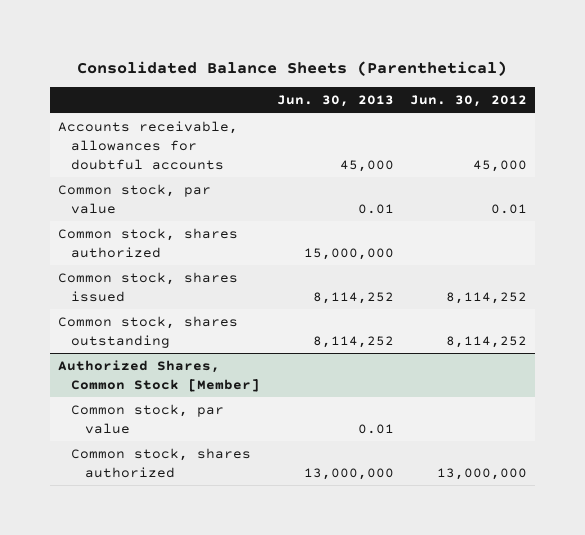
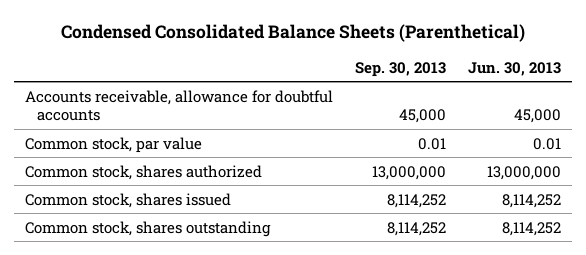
- Consolidated Balance Sheets (Parenthetical)
+ Condensed Consolidated Balance Sheets (Parenthetical)
- | Jun. 30, 2013 | Jun. 30, 2012
+ | Sep. 30, 2013 | Jun. 30, 2013
- Accounts receivable, allowances for doubtful accounts | 45,000 | 45,000
+ Accounts receivable, allowance for doubtful accounts | 45,000 | 45,000
- Common stock, shares authorized | 15,000,000 |
+ Common stock, shares authorized | 13,000,000 | 13,000,000
- Authorized Shares, Common Stock [Member]
- Common stock, par value | 0.01 |
- Common stock, shares authorized | 13,000,000 | 13,000,000

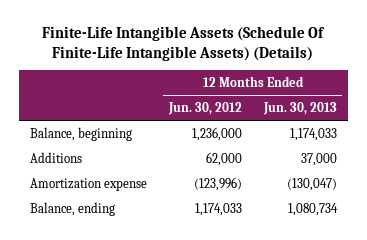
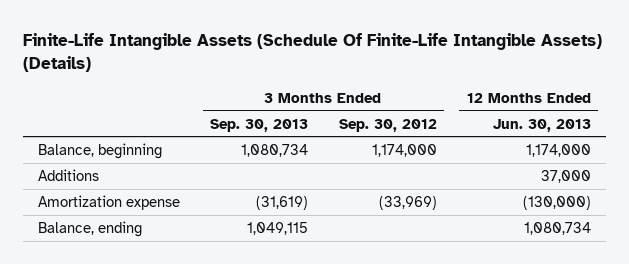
- | 12 Months Ended Jun. 30, 2012 | 12 Months Ended Jun. 30, 2013
+ | 3 Months Ended Sep. 30, 2013 | 3 Months Ended Sep. 30, 2012 | 12 Months Ended Jun. 30, 2013
- Balance, beginning | 1,236,000 | 1,174,033
+ Balance, beginning | 1,080,734 | 1,174,000 | 1,174,000
- Amortization expense | (123,996) | (130,047)
+ Amortization expense | (31,619) | (33,969) | (130,000)

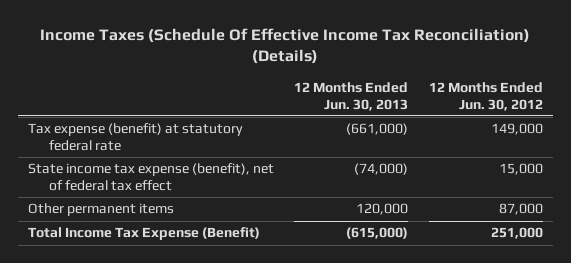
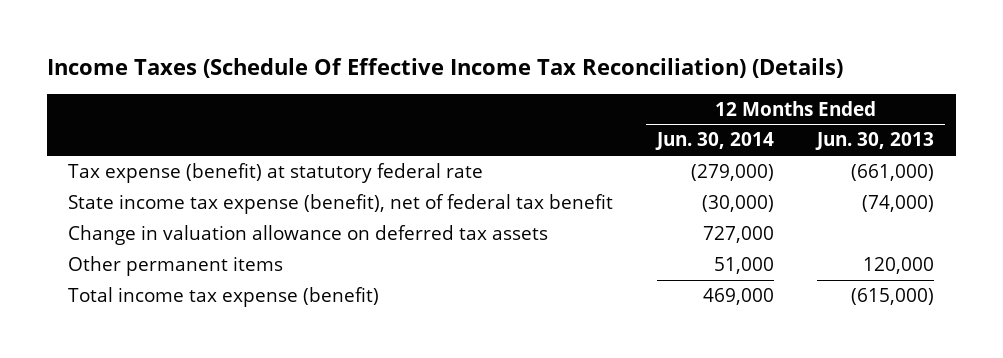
- | 12 Months Ended Jun. 30, 2013 | 12 Months Ended Jun. 30, 2012
+ | 12 Months Ended Jun. 30, 2014 | 12 Months Ended Jun. 30, 2013
- State income tax expense (benefit), net of federal tax effect | (74,000) | 15,000
+ State income tax expense (benefit), net of federal tax benefit | (30,000) | (74,000)
+ Change in valuation allowance on deferred tax assets | 727,000 |
- Total Income Tax Expense (Benefit) | (615,000) | 251,000
+ Total income tax expense (benefit) | 469,000 | (615,000)

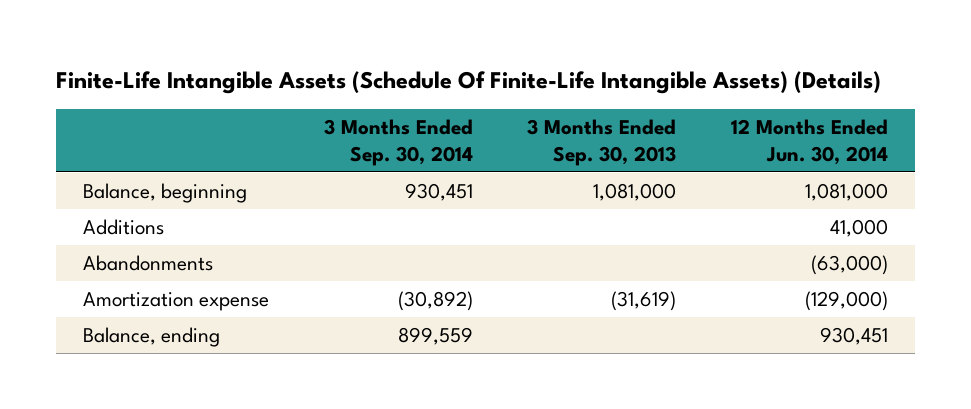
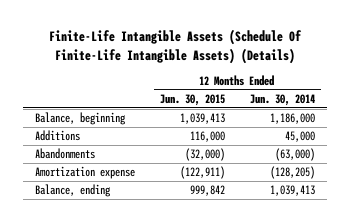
- | 3 Months Ended Sep. 30, 2014 | 3 Months Ended Sep. 30, 2013 | 12 Months Ended Jun. 30, 2014
+ | 12 Months Ended Jun. 30, 2015 | 12 Months Ended Jun. 30, 2014
- Balance, beginning | 930,451 | 1,081,000 | 1,081,000
- Additions | | | 41,000
+ Balance, beginning | 1,039,413 | 1,186,000
+ Additions | 116,000 | 45,000
- Amortization expense | (30,892) | (31,619) | (129,000)
- Balance, ending | 899,559 | | 930,451
+ Amortization expense | (122,911) | (128,205)
+ Balance, ending | 999,842 | 1,039,413

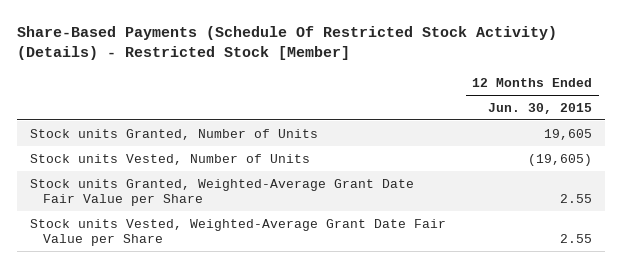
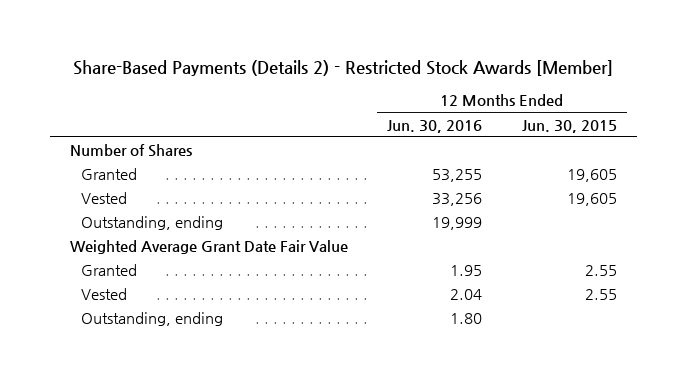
- Share-Based Payments (Schedule Of Restricted Stock Activity) (Details) - Restricted Stock [Member]
+ Share-Based Payments (Details 2) - Restricted Stock Awards [Member]
- | 12 Months Ended Jun. 30, 2015
+ | 12 Months Ended Jun. 30, 2016 | 12 Months Ended Jun. 30, 2015
- Stock units Granted, Number of Units | 19,605
- Stock units Vested, Number of Units | (19,605)
- Stock units Granted, Weighted-Average Grant Date Fair Value per Share | 2.55
- Stock units Vested, Weighted-Average Grant Date Fair Value per Share | 2.55
+ Number of Shares
+ Granted | 53,255 | 19,605
+ Vested | 33,256 | 19,605
+ Outstanding, ending | 19,999 |
+ Weighted Average Grant Date Fair Value
+ Granted | 1.95 | 2.55
+ Vested | 2.04 | 2.55
+ Outstanding, ending | 1.80 |

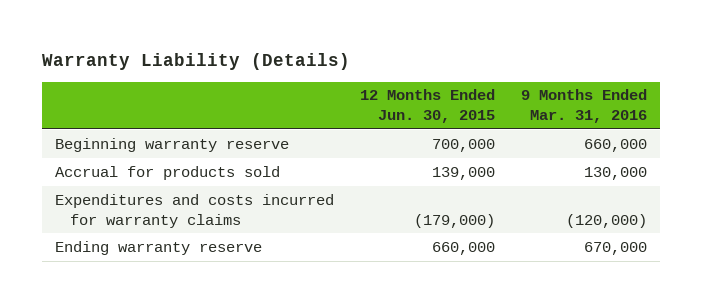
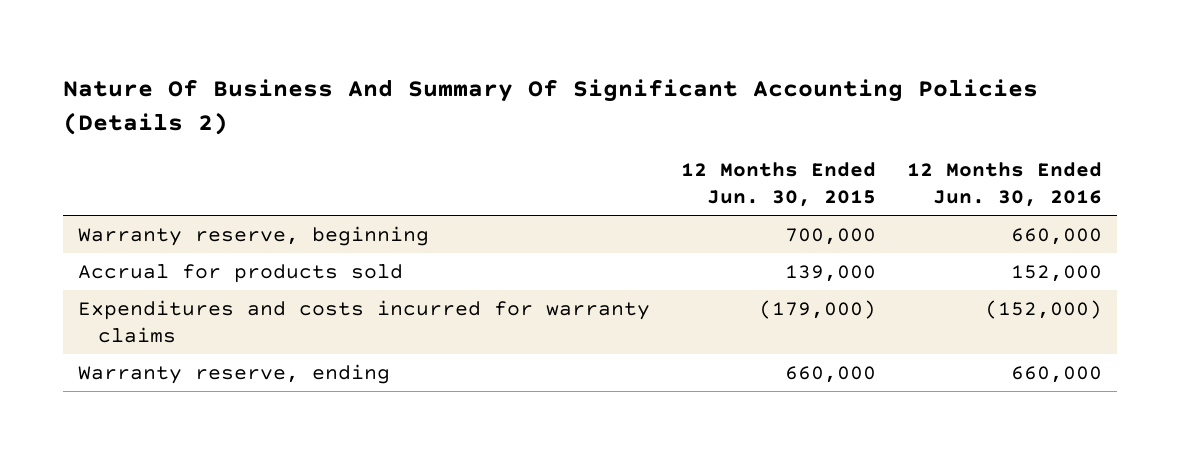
- Warranty Liability (Details)
+ Nature Of Business And Summary Of Significant Accounting Policies (Details 2)
- | 12 Months Ended Jun. 30, 2015 | 9 Months Ended Mar. 31, 2016
+ | 12 Months Ended Jun. 30, 2015 | 12 Months Ended Jun. 30, 2016
- Beginning warranty reserve | 700,000 | 660,000
+ Warranty reserve, beginning | 700,000 | 660,000
- Ending warranty reserve | 660,000 | 670,000
+ Warranty reserve, ending | 660,000 | 660,000

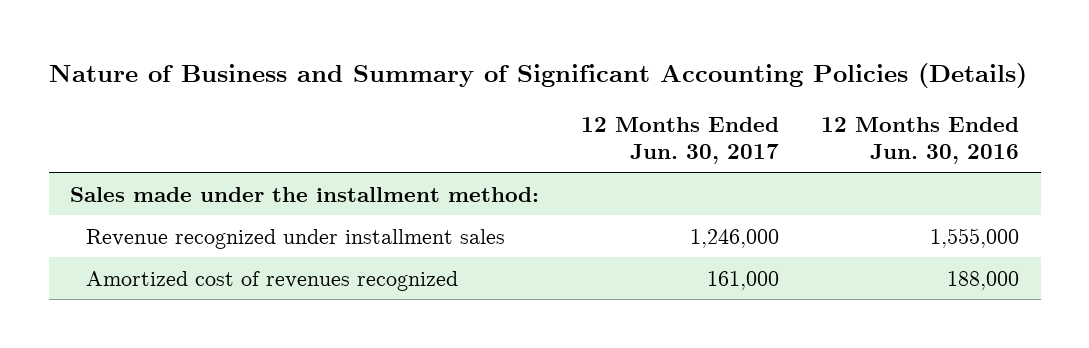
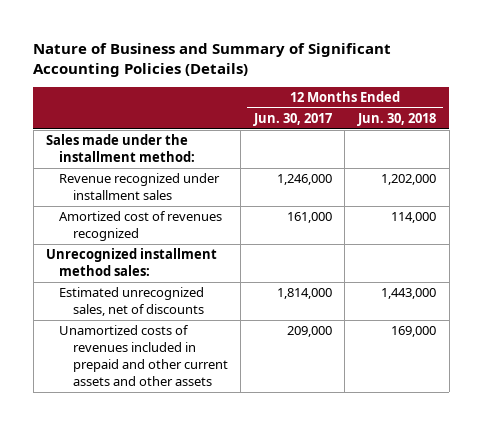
- | 12 Months Ended Jun. 30, 2017 | 12 Months Ended Jun. 30, 2016
+ | 12 Months Ended Jun. 30, 2017 | 12 Months Ended Jun. 30, 2018
+ Unrecognized installment method sales:
+ Estimated unrecognized sales, net of discounts | 1,814,000 | 1,443,000
+ Unamortized costs of revenues included in prepaid and other current assets and other assets | 209,000 | 169,000

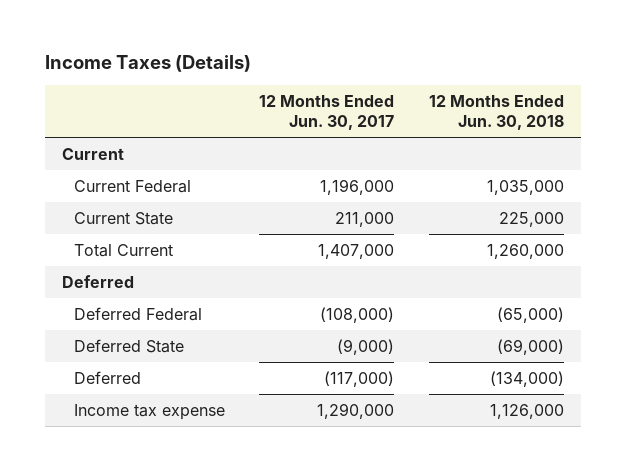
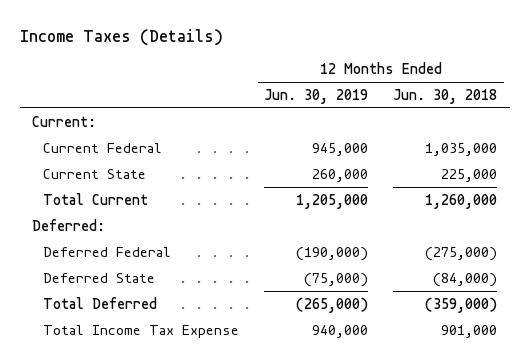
- | 12 Months Ended Jun. 30, 2017 | 12 Months Ended Jun. 30, 2018
+ | 12 Months Ended Jun. 30, 2019 | 12 Months Ended Jun. 30, 2018
- Current
+ Current:
- Deferred
- Deferred Federal | (108,000) | (65,000)
- Deferred State | (9,000) | (69,000)
- Deferred | (117,000) | (134,000)
- Income tax expense | 1,290,000 | 1,126,000
+ Deferred:
+ Deferred Federal | (190,000) | (275,000)
+ Deferred State | (75,000) | (84,000)
+ Total Deferred | (265,000) | (359,000)
+ Total Income Tax Expense | 940,000 | 901,000

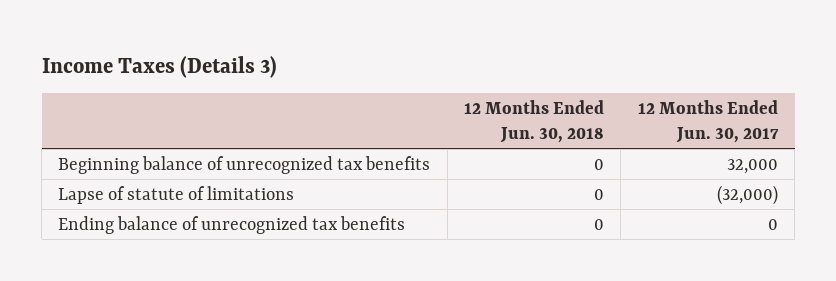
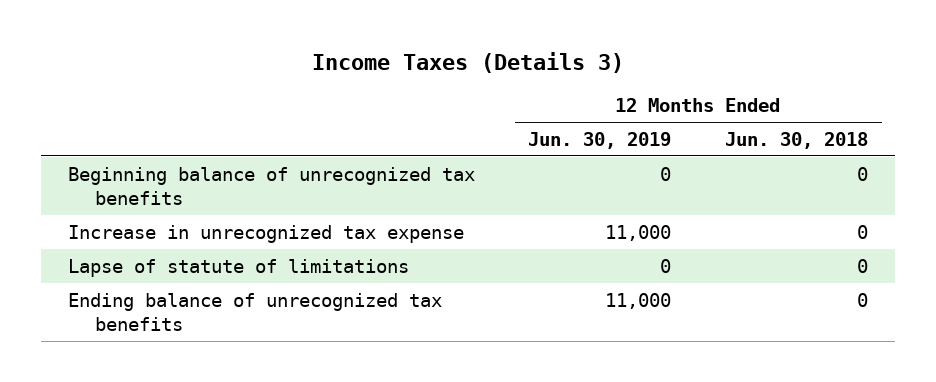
- | 12 Months Ended Jun. 30, 2018 | 12 Months Ended Jun. 30, 2017
+ | 12 Months Ended Jun. 30, 2019 | 12 Months Ended Jun. 30, 2018
+ Increase in unrecognized tax expense | 11,000 | 0

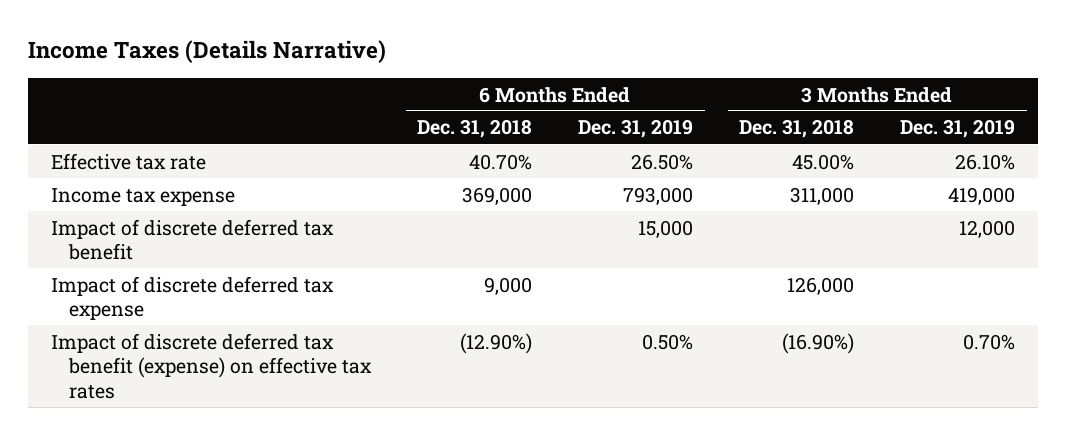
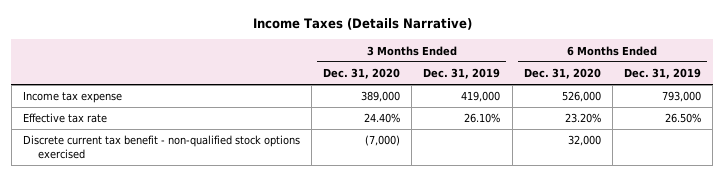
- | 6 Months Ended Dec. 31, 2018 | 6 Months Ended Dec. 31, 2019 | 3 Months Ended Dec. 31, 2018 | 3 Months Ended Dec. 31, 2019
+ | 3 Months Ended Dec. 31, 2020 | 3 Months Ended Dec. 31, 2019 | 6 Months Ended Dec. 31, 2020 | 6 Months Ended Dec. 31, 2019
- Impact of discrete deferred tax benefit | | 15,000 | | 12,000
- Impact of discrete deferred tax expense | 9,000 | | 126,000 |
- Impact of discrete deferred tax benefit (expense) on effective tax rates | (12.90%) | 0.50% | (16.90%) | 0.70%
moved down: Effective tax rate | 24.40% | 26.10% | 23.20% | 26.50%
+ Discrete current tax benefit - non-qualified stock options exercised | (7,000) | | 32,000 |

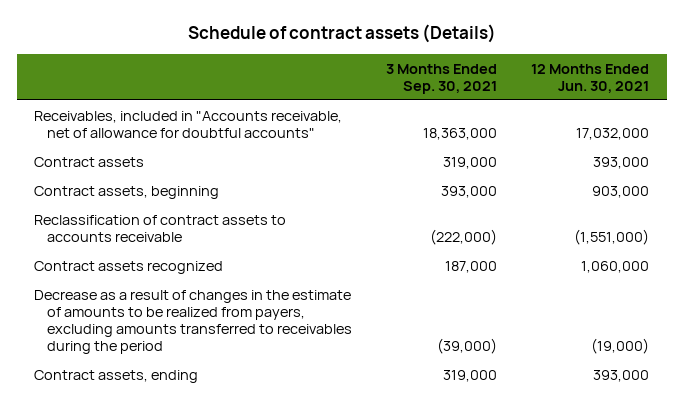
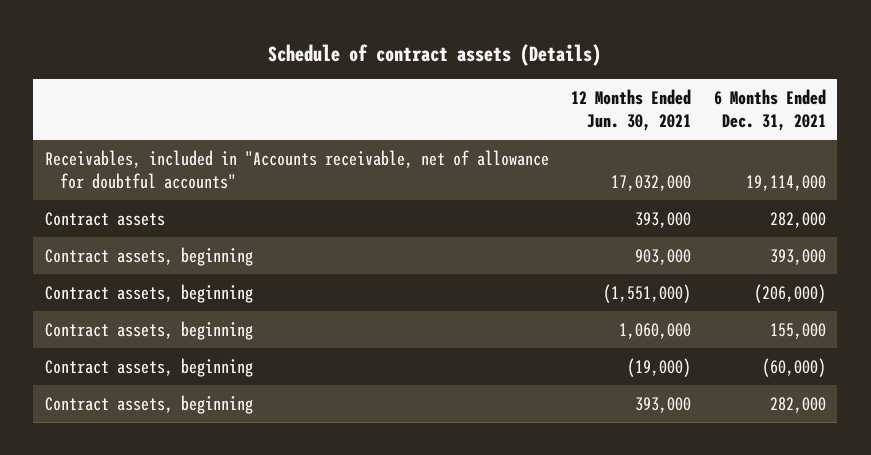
- | 3 Months Ended Sep. 30, 2021 | 12 Months Ended Jun. 30, 2021
+ | 12 Months Ended Jun. 30, 2021 | 6 Months Ended Dec. 31, 2021
- Reclassification of contract assets to accounts receivable | (222,000) | (1,551,000)
- Contract assets recognized | 187,000 | 1,060,000
- Decrease as a result of changes in the estimate of amounts to be realized from payers, excluding amounts transferred to receivables during the period | (39,000) | (19,000)
- Contract assets, ending | 319,000 | 393,000
+ Contract assets, beginning | (1,551,000) | (206,000)
+ Contract assets, beginning | 1,060,000 | 155,000
+ Contract assets, beginning | (19,000) | (60,000)
+ Contract assets, beginning | 393,000 | 282,000

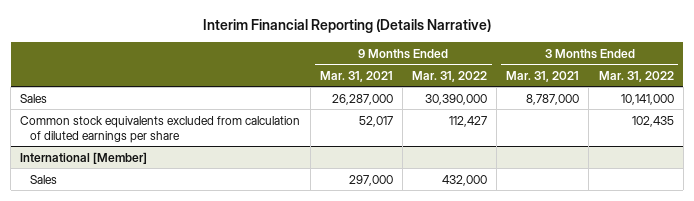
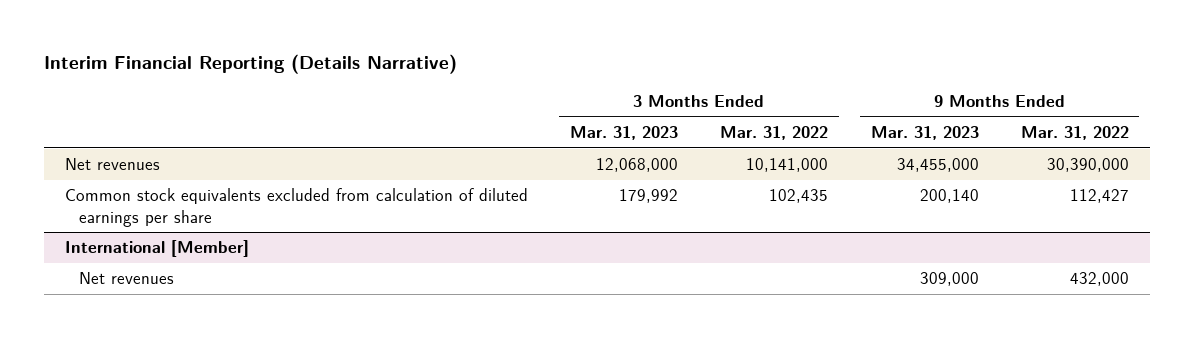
- | 9 Months Ended Mar. 31, 2021 | 9 Months Ended Mar. 31, 2022 | 3 Months Ended Mar. 31, 2021 | 3 Months Ended Mar. 31, 2022
+ | 3 Months Ended Mar. 31, 2023 | 3 Months Ended Mar. 31, 2022 | 9 Months Ended Mar. 31, 2023 | 9 Months Ended Mar. 31, 2022
- Sales | 26,287,000 | 30,390,000 | 8,787,000 | 10,141,000
+ Net revenues | 12,068,000 | 10,141,000 | 34,455,000 | 30,390,000
@ International [Member]
- Sales | 297,000 | 432,000 | |
+ Net revenues | | | 309,000 | 432,000

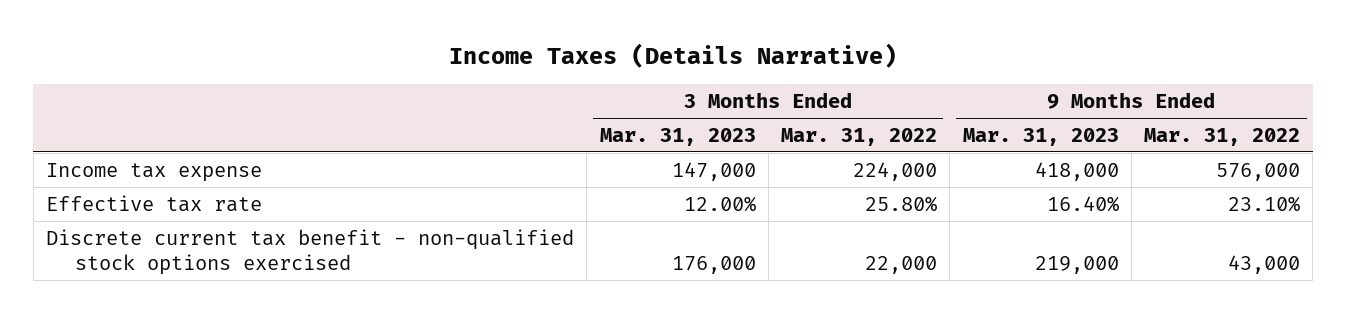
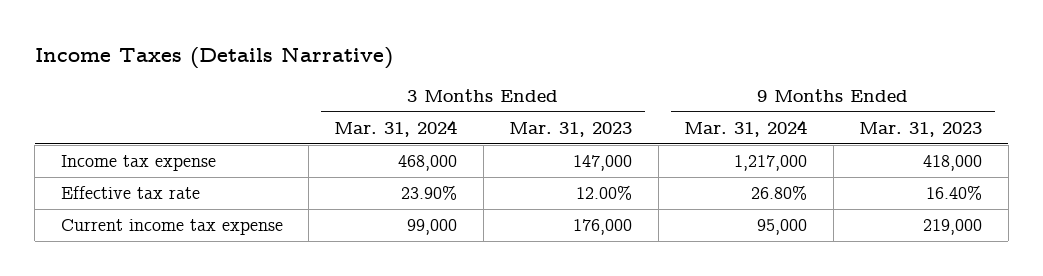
- | 3 Months Ended Mar. 31, 2023 | 3 Months Ended Mar. 31, 2022 | 9 Months Ended Mar. 31, 2023 | 9 Months Ended Mar. 31, 2022
+ | 3 Months Ended Mar. 31, 2024 | 3 Months Ended Mar. 31, 2023 | 9 Months Ended Mar. 31, 2024 | 9 Months Ended Mar. 31, 2023
- Discrete current tax benefit - non-qualified stock options exercised | 176,000 | 22,000 | 219,000 | 43,000
+ Current income tax expense | 99,000 | 176,000 | 95,000 | 219,000

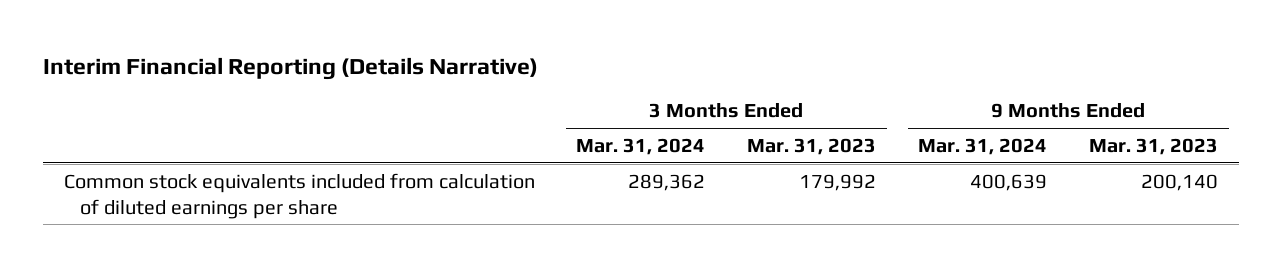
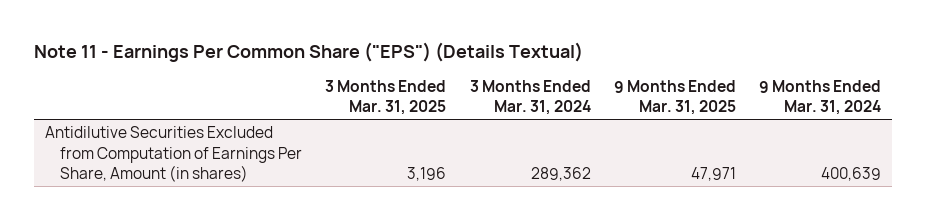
- Interim Financial Reporting (Details Narrative)
+ Note 11 - Earnings Per Common Share ("EPS") (Details Textual)
- | 3 Months Ended Mar. 31, 2024 | 3 Months Ended Mar. 31, 2023 | 9 Months Ended Mar. 31, 2024 | 9 Months Ended Mar. 31, 2023
+ | 3 Months Ended Mar. 31, 2025 | 3 Months Ended Mar. 31, 2024 | 9 Months Ended Mar. 31, 2025 | 9 Months Ended Mar. 31, 2024
- Common stock equivalents included from calculation of diluted earnings per share | 289,362 | 179,992 | 400,639 | 200,140
+ Antidilutive Securities Excluded from Computation of Earnings Per Share, Amount (in shares) | 3,196 | 289,362 | 47,971 | 400,639

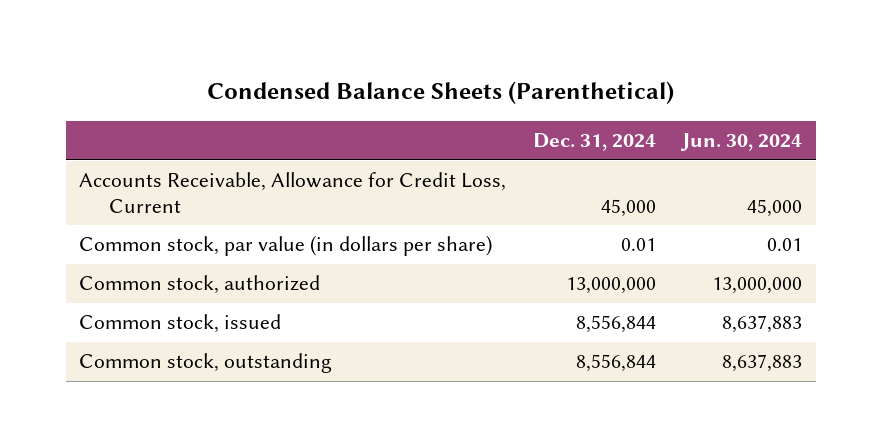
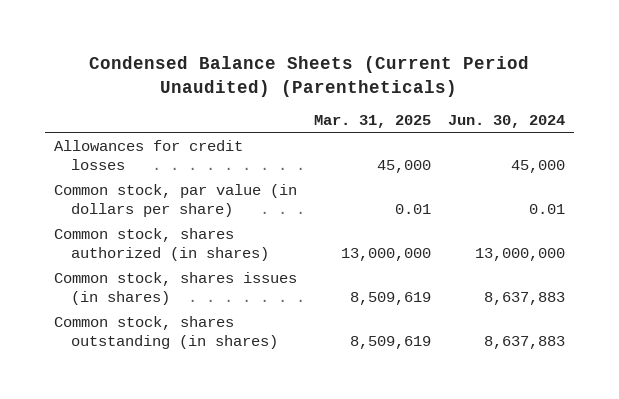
- Condensed Balance Sheets (Parenthetical)
+ Condensed Balance Sheets (Current Period Unaudited) (Parentheticals)
- | Dec. 31, 2024 | Jun. 30, 2024
+ | Mar. 31, 2025 | Jun. 30, 2024
- Accounts Receivable, Allowance for Credit Loss, Current | 45,000 | 45,000
+ Allowances for credit losses | 45,000 | 45,000
- Common stock, authorized | 13,000,000 | 13,000,000
- Common stock, issued | 8,556,844 | 8,637,883
- Common stock, outstanding | 8,556,844 | 8,637,883
+ Common stock, shares authorized (in shares) | 13,000,000 | 13,000,000
+ Common stock, shares issues (in shares) | 8,509,619 | 8,637,883
+ Common stock, shares outstanding (in shares) | 8,509,619 | 8,637,883

